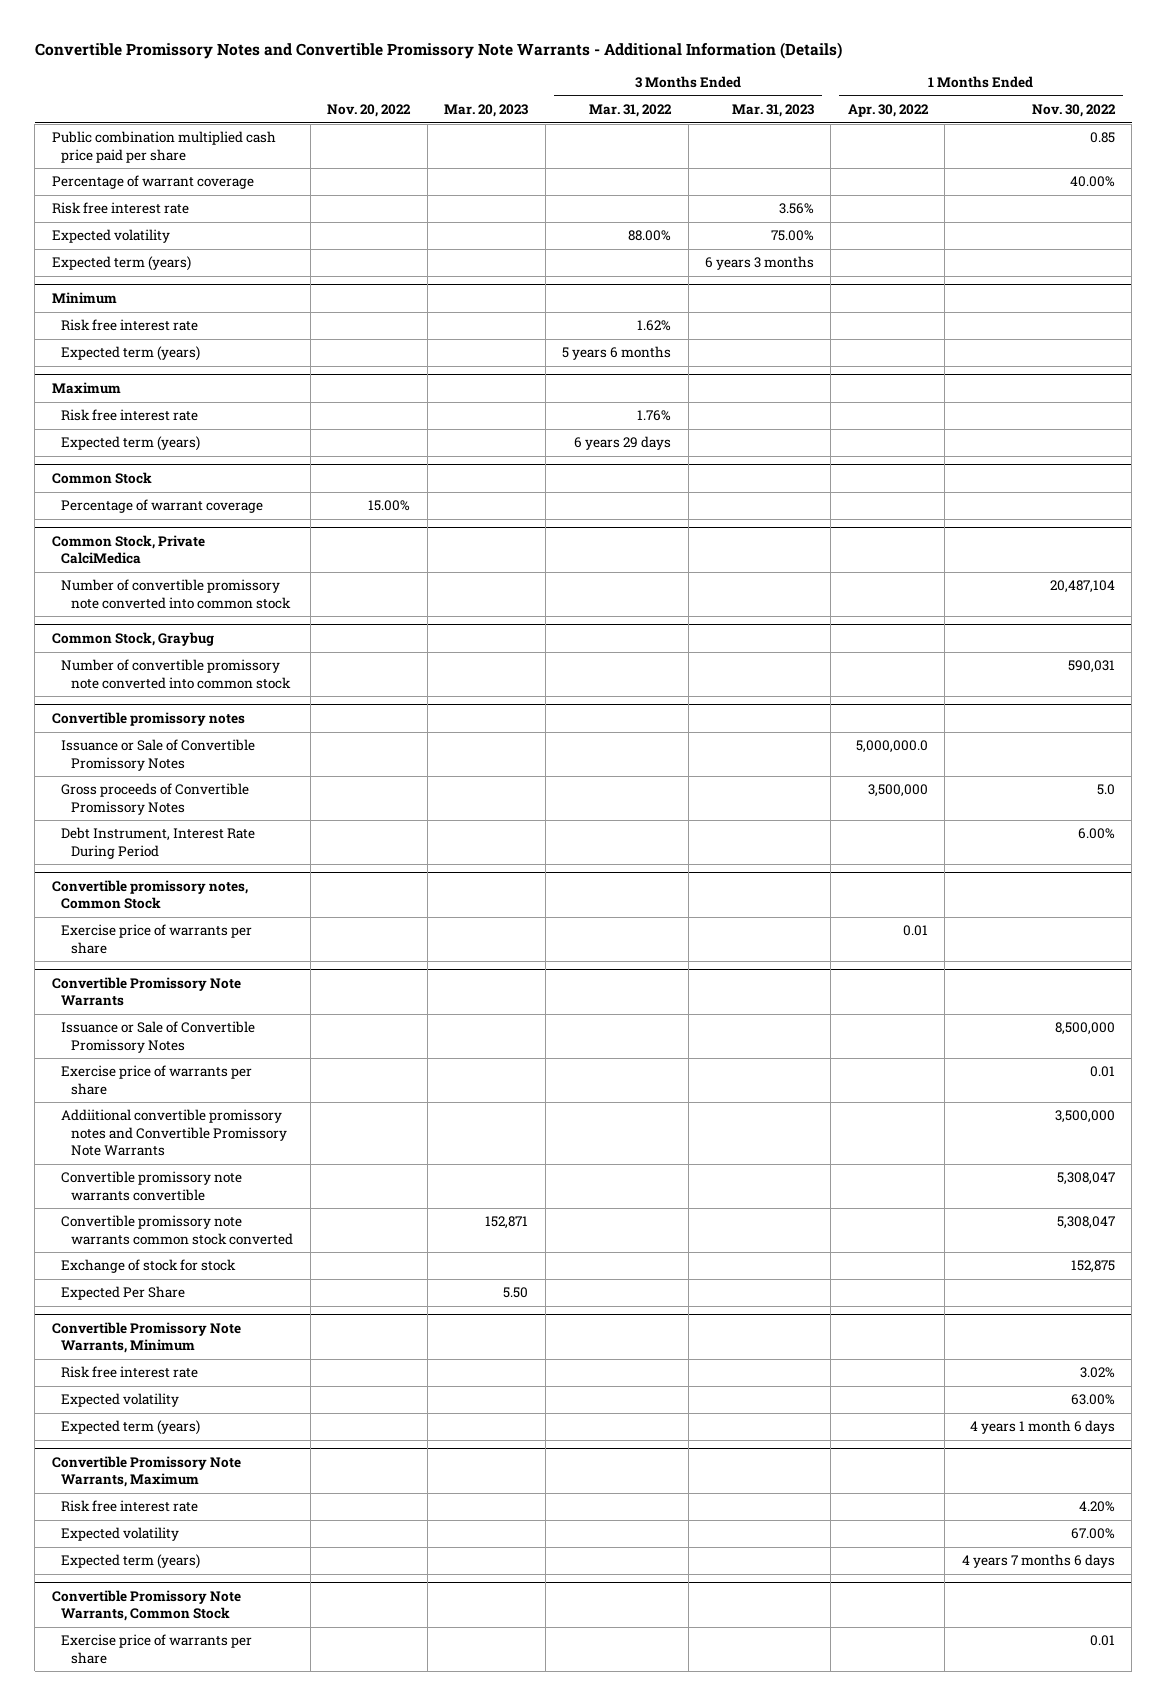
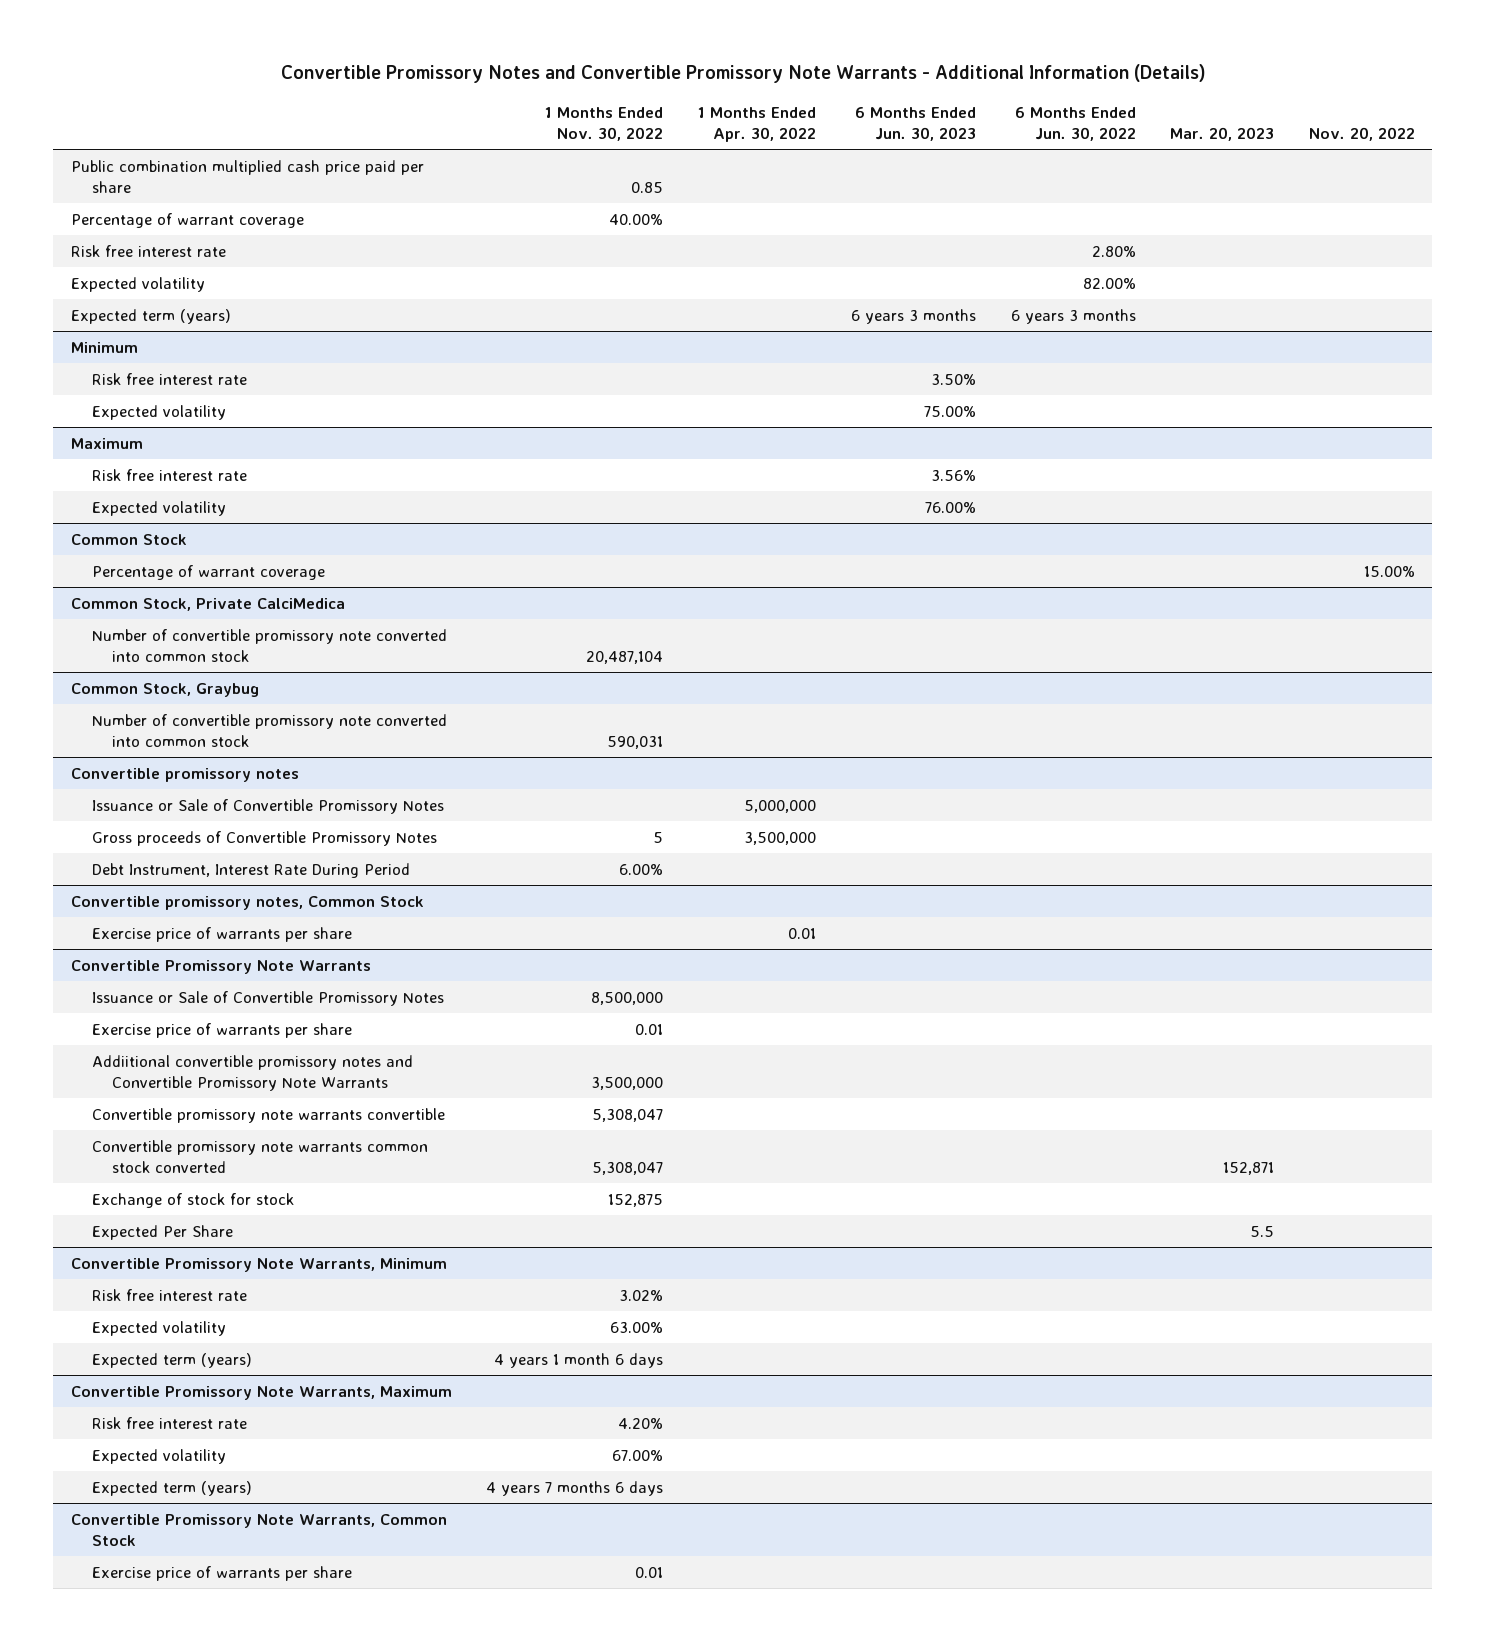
- | Nov. 20, 2022 | Mar. 20, 2023 | 3 Months Ended Mar. 31, 2022 | 3 Months Ended Mar. 31, 2023 | 1 Months Ended Apr. 30, 2022 | 1 Months Ended Nov. 30, 2022
+ | 1 Months Ended Nov. 30, 2022 | 1 Months Ended Apr. 30, 2022 | 6 Months Ended Jun. 30, 2023 | 6 Months Ended Jun. 30, 2022 | Mar. 20, 2023 | Nov. 20, 2022
@ Minimum
- Expected term (years) | | | 5 years 6 months | | |
+ Expected volatility | | | 75.00% | | |
@ Maximum
- Expected term (years) | | | 6 years 29 days | | |
+ Expected volatility | | | 76.00% | | |
@ Convertible promissory notes
- Issuance or Sale of Convertible Promissory Notes | | | | | 5,000,000.0 |
- Gross proceeds of Convertible Promissory Notes | | | | | 3,500,000 | 5.0
+ Issuance or Sale of Convertible Promissory Notes | | 5,000,000 | | | |
+ Gross proceeds of Convertible Promissory Notes | 5 | 3,500,000 | | | |
@ Convertible Promissory Note Warrants
- Expected Per Share | | 5.50 | | | |
+ Expected Per Share | | | | | 5.5 |

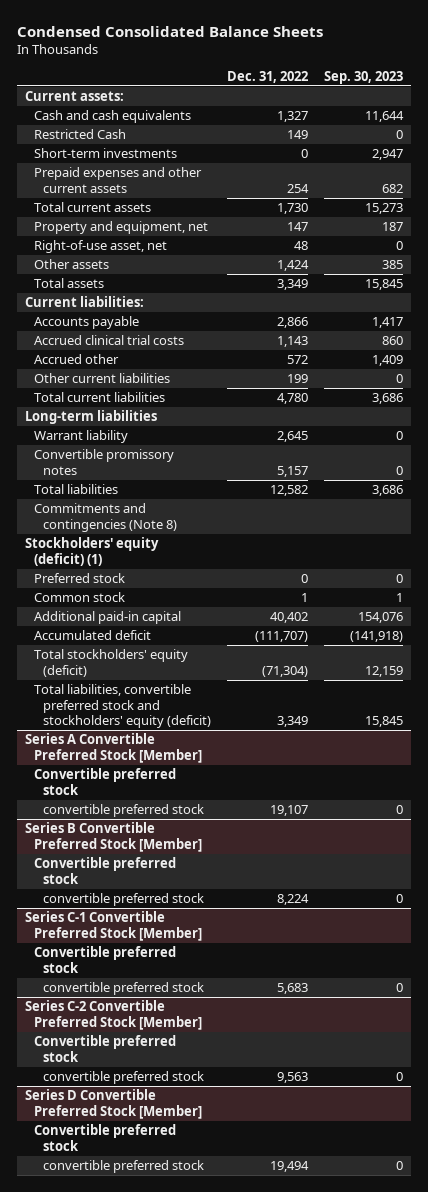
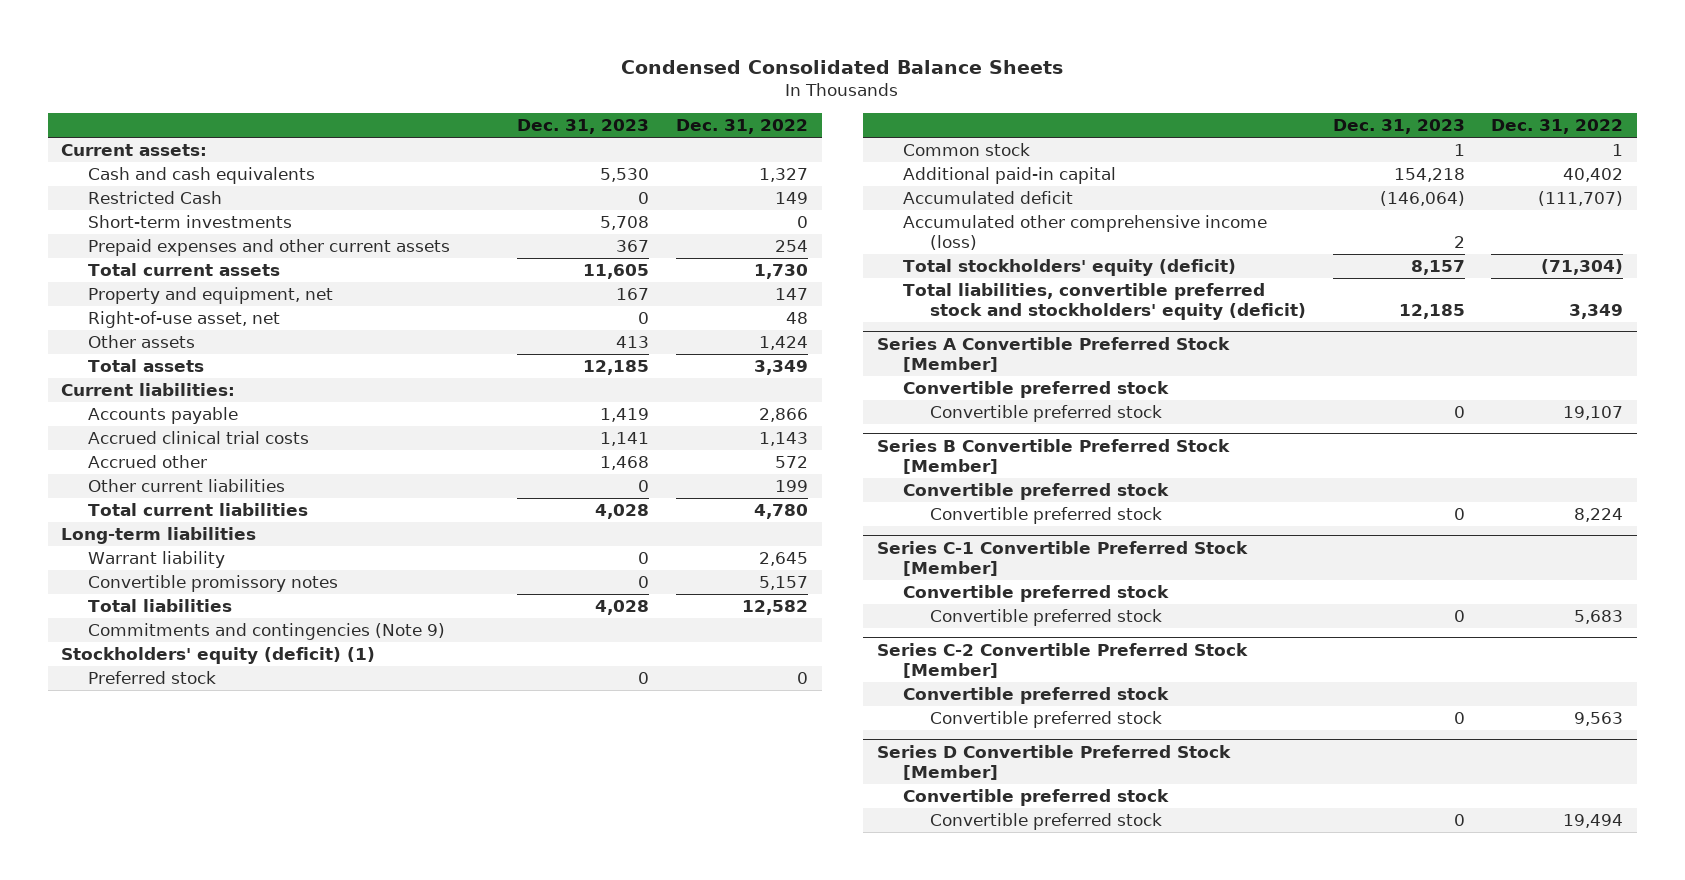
- | Dec. 31, 2022 | Sep. 30, 2023
+ | Dec. 31, 2023 | Dec. 31, 2022
- Commitments and contingencies (Note 8)
+ Commitments and contingencies (Note 9)
+ Accumulated other comprehensive income (loss) | 2 |
@ Series A Convertible Preferred Stock [Member]
- convertible preferred stock | 19,107 | 0
+ Convertible preferred stock | 0 | 19,107
@ Series B Convertible Preferred Stock [Member]
- convertible preferred stock | 8,224 | 0
+ Convertible preferred stock | 0 | 8,224
@ Series C-1 Convertible Preferred Stock [Member]
- convertible preferred stock | 5,683 | 0
+ Convertible preferred stock | 0 | 5,683
@ Series C-2 Convertible Preferred Stock [Member]
- convertible preferred stock | 9,563 | 0
+ Convertible preferred stock | 0 | 9,563
@ Series D Convertible Preferred Stock [Member]
- convertible preferred stock | 19,494 | 0
+ Convertible preferred stock | 0 | 19,494

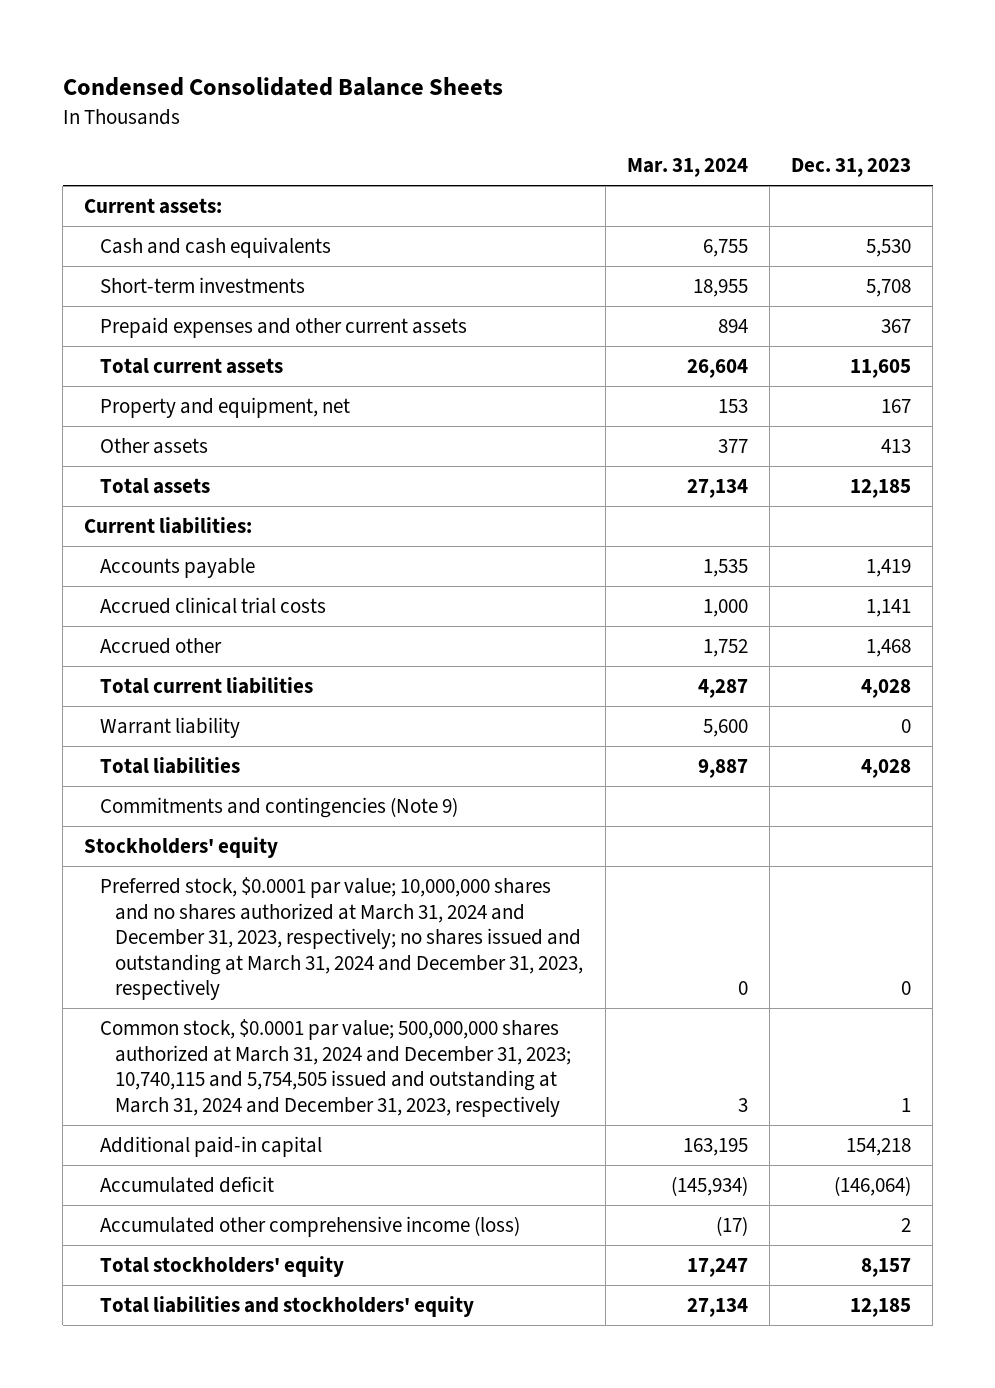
- | Dec. 31, 2023 | Dec. 31, 2022
+ | Mar. 31, 2024 | Dec. 31, 2023
- Restricted Cash | 0 | 149
- Right-of-use asset, net | 0 | 48
- Other current liabilities | 0 | 199
- Long-term liabilities
- Convertible promissory notes | 0 | 5,157
- Stockholders' equity (deficit) (1)
- Preferred stock | 0 | 0
- Common stock | 1 | 1
+ Stockholders' equity
+ Preferred stock, $0.0001 par value; 10,000,000 shares and no shares authorized at March 31, 2024 and December 31, 2023, respectively; no shares issued and outstanding at March 31, 2024 and December 31, 2023, respectively | 0 | 0
+ Common stock, $0.0001 par value; 500,000,000 shares authorized at March 31, 2024 and December 31, 2023; 10,740,115 and 5,754,505 issued and outstanding at March 31, 2024 and December 31, 2023, respectively | 3 | 1
- Total stockholders' equity (deficit) | 8,157 | (71,304)
- Total liabilities, convertible preferred stock and stockholders' equity (deficit) | 12,185 | 3,349
- Series A Convertible Preferred Stock [Member]
- Convertible preferred stock
- Convertible preferred stock | 0 | 19,107
- Series B Convertible Preferred Stock [Member]
- Convertible preferred stock
- Convertible preferred stock | 0 | 8,224
- Series C-1 Convertible Preferred Stock [Member]
- Convertible preferred stock
- Convertible preferred stock | 0 | 5,683
- Series C-2 Convertible Preferred Stock [Member]
- Convertible preferred stock
- Convertible preferred stock | 0 | 9,563
- Series D Convertible Preferred Stock [Member]
- Convertible preferred stock
- Convertible preferred stock | 0 | 19,494
+ Total stockholders' equity | 17,247 | 8,157
+ Total liabilities and stockholders' equity | 27,134 | 12,185

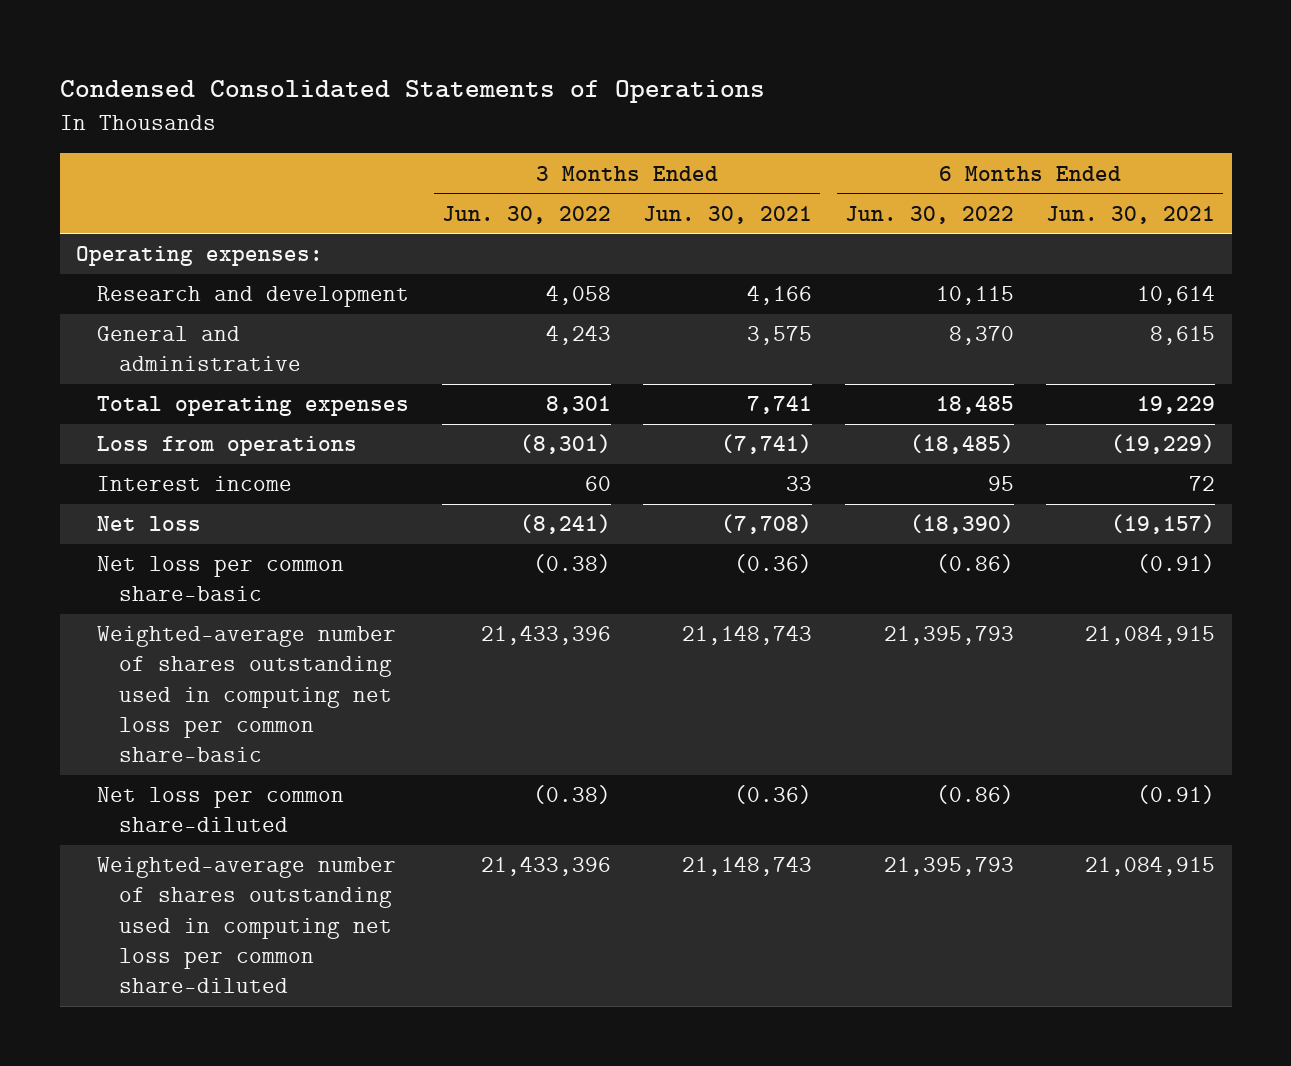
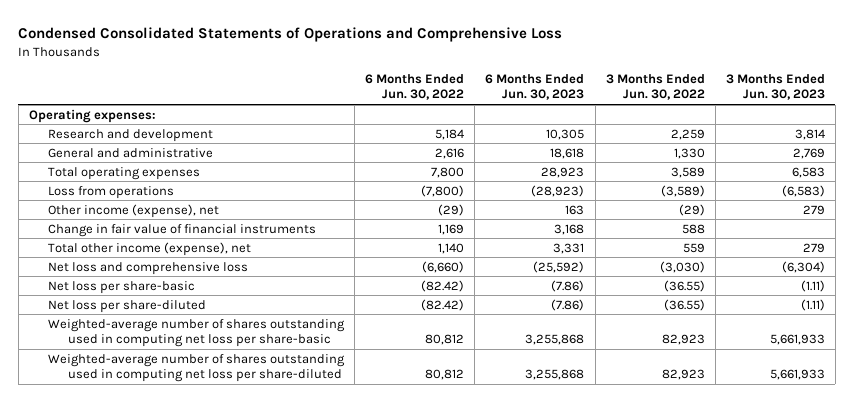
- Condensed Consolidated Statements of Operations
+ Condensed Consolidated Statements of Operations and Comprehensive Loss
- | 3 Months Ended Jun. 30, 2022 | 3 Months Ended Jun. 30, 2021 | 6 Months Ended Jun. 30, 2022 | 6 Months Ended Jun. 30, 2021
+ | 6 Months Ended Jun. 30, 2022 | 6 Months Ended Jun. 30, 2023 | 3 Months Ended Jun. 30, 2022 | 3 Months Ended Jun. 30, 2023
- Research and development | 4,058 | 4,166 | 10,115 | 10,614
- General and administrative | 4,243 | 3,575 | 8,370 | 8,615
- Total operating expenses | 8,301 | 7,741 | 18,485 | 19,229
- Loss from operations | (8,301) | (7,741) | (18,485) | (19,229)
- Interest income | 60 | 33 | 95 | 72
- Net loss | (8,241) | (7,708) | (18,390) | (19,157)
- Net loss per common share-basic | (0.38) | (0.36) | (0.86) | (0.91)
- Weighted-average number of shares outstanding used in computing net loss per common share-basic | 21,433,396 | 21,148,743 | 21,395,793 | 21,084,915
- Net loss per common share-diluted | (0.38) | (0.36) | (0.86) | (0.91)
- Weighted-average number of shares outstanding used in computing net loss per common share-diluted | 21,433,396 | 21,148,743 | 21,395,793 | 21,084,915
+ Research and development | 5,184 | 10,305 | 2,259 | 3,814
+ General and administrative | 2,616 | 18,618 | 1,330 | 2,769
+ Total operating expenses | 7,800 | 28,923 | 3,589 | 6,583
+ Loss from operations | (7,800) | (28,923) | (3,589) | (6,583)
+ Other income (expense), net | (29) | 163 | (29) | 279
+ Change in fair value of financial instruments | 1,169 | 3,168 | 588 |
+ Total other income (expense), net | 1,140 | 3,331 | 559 | 279
+ Net loss and comprehensive loss | (6,660) | (25,592) | (3,030) | (6,304)
+ Net loss per share-basic | (82.42) | (7.86) | (36.55) | (1.11)
+ Net loss per share-diluted | (82.42) | (7.86) | (36.55) | (1.11)
+ Weighted-average number of shares outstanding used in computing net loss per share-basic | 80,812 | 3,255,868 | 82,923 | 5,661,933
+ Weighted-average number of shares outstanding used in computing net loss per share-diluted | 80,812 | 3,255,868 | 82,923 | 5,661,933

